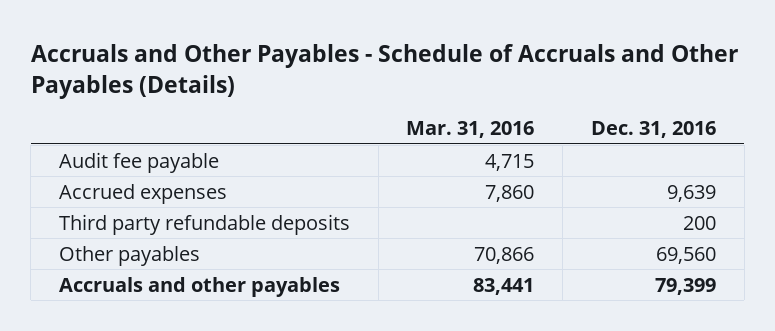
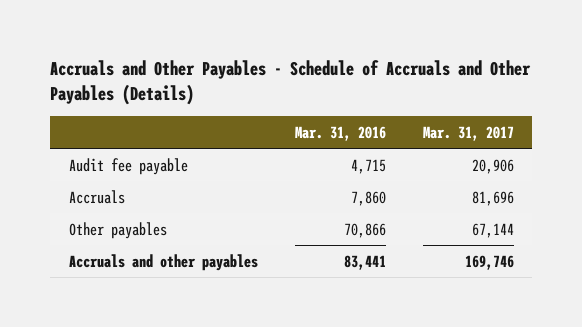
- | Mar. 31, 2016 | Dec. 31, 2016
+ | Mar. 31, 2016 | Mar. 31, 2017
- Accrued expenses | 7,860 | 9,639
- Third party refundable deposits | | 200
+ Accruals | 7,860 | 81,696

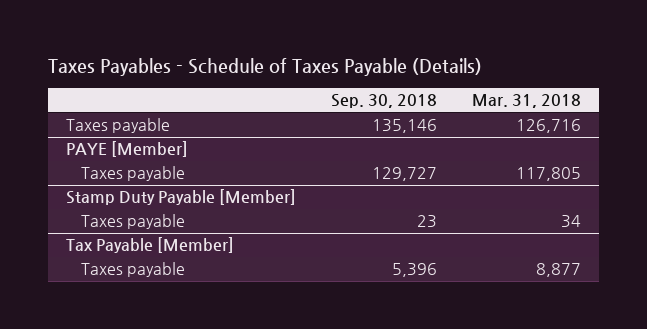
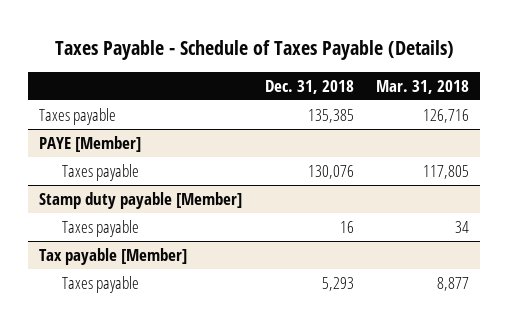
- Taxes Payables - Schedule of Taxes Payable (Details)
+ Taxes Payable - Schedule of Taxes Payable (Details)
- | Sep. 30, 2018 | Mar. 31, 2018
+ | Dec. 31, 2018 | Mar. 31, 2018
- Stamp Duty Payable [Member]
+ Stamp duty payable [Member]
- Tax Payable [Member]
+ Tax payable [Member]

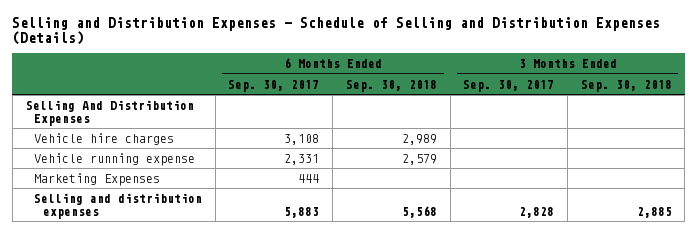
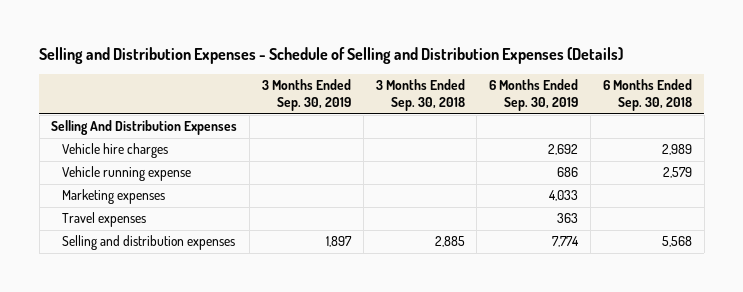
- | 6 Months Ended Sep. 30, 2017 | 6 Months Ended Sep. 30, 2018 | 3 Months Ended Sep. 30, 2017 | 3 Months Ended Sep. 30, 2018
+ | 3 Months Ended Sep. 30, 2019 | 3 Months Ended Sep. 30, 2018 | 6 Months Ended Sep. 30, 2019 | 6 Months Ended Sep. 30, 2018
- Marketing Expenses | 444 | | |
+ Marketing expenses | | | 4,033 |
+ Travel expenses | | | 363 |

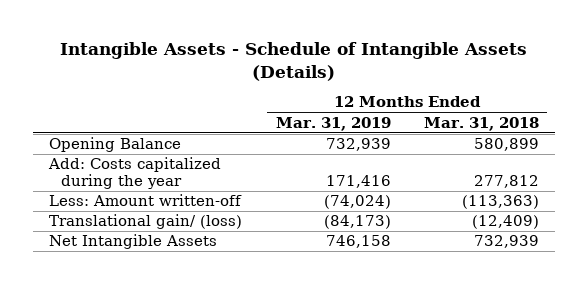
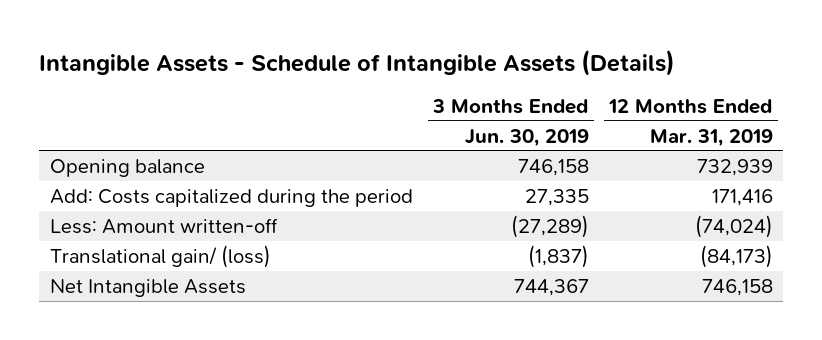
- | 12 Months Ended Mar. 31, 2019 | 12 Months Ended Mar. 31, 2018
+ | 3 Months Ended Jun. 30, 2019 | 12 Months Ended Mar. 31, 2019
- Opening Balance | 732,939 | 580,899
- Add: Costs capitalized during the year | 171,416 | 277,812
+ Opening balance | 746,158 | 732,939
+ Add: Costs capitalized during the period | 27,335 | 171,416

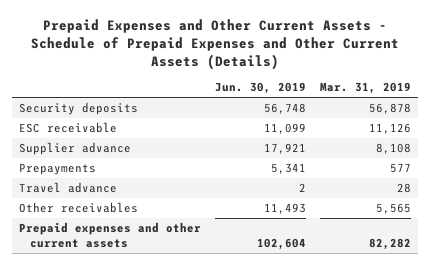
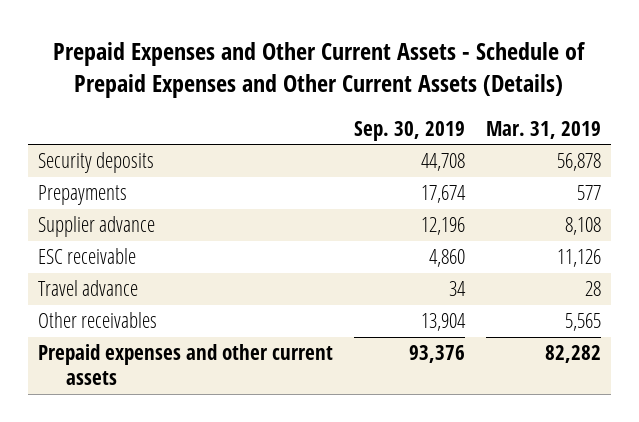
- | Jun. 30, 2019 | Mar. 31, 2019
+ | Sep. 30, 2019 | Mar. 31, 2019
moved down: Supplier advance | 12,196 | 8,108
moved down: ESC receivable | 4,860 | 11,126

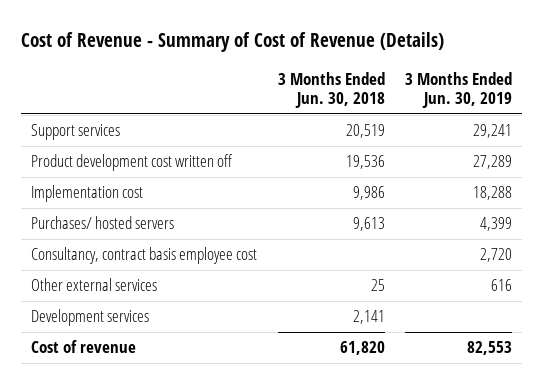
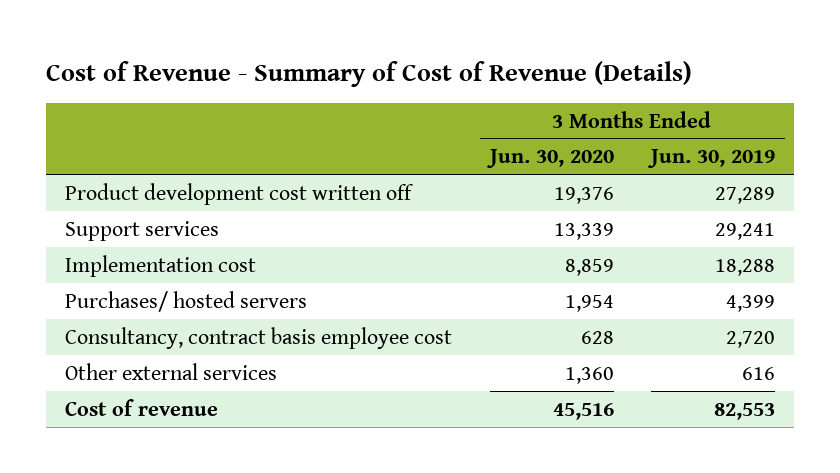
- | 3 Months Ended Jun. 30, 2018 | 3 Months Ended Jun. 30, 2019
+ | 3 Months Ended Jun. 30, 2020 | 3 Months Ended Jun. 30, 2019
moved down: Support services | 13,339 | 29,241
- Development services | 2,141 |

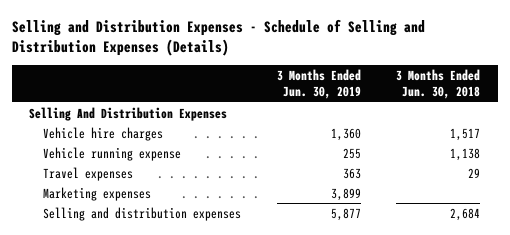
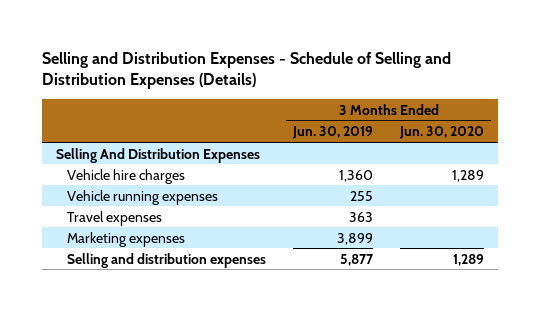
- | 3 Months Ended Jun. 30, 2019 | 3 Months Ended Jun. 30, 2018
+ | 3 Months Ended Jun. 30, 2019 | 3 Months Ended Jun. 30, 2020
- Vehicle running expense | 255 | 1,138
+ Vehicle running expenses | 255 |

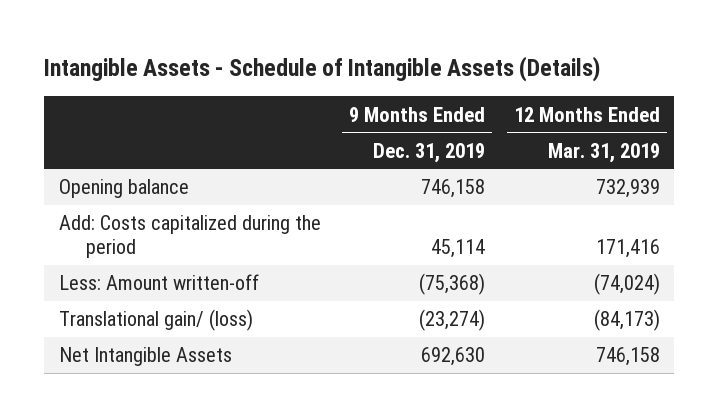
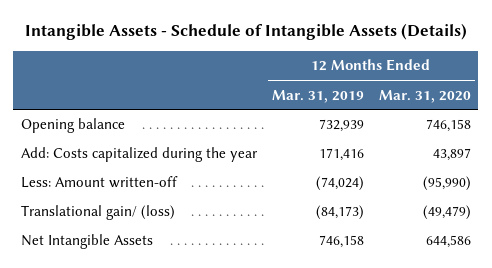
- | 9 Months Ended Dec. 31, 2019 | 12 Months Ended Mar. 31, 2019
+ | 12 Months Ended Mar. 31, 2019 | 12 Months Ended Mar. 31, 2020
- Add: Costs capitalized during the period | 45,114 | 171,416
+ Add: Costs capitalized during the year | 171,416 | 43,897

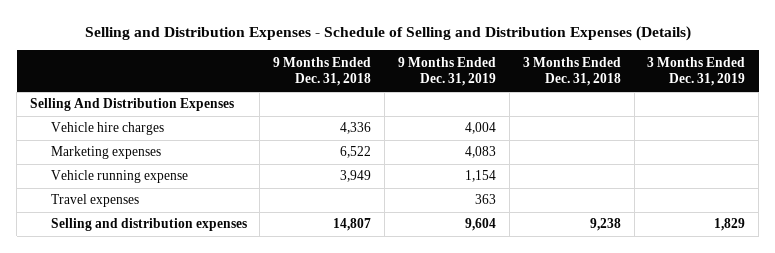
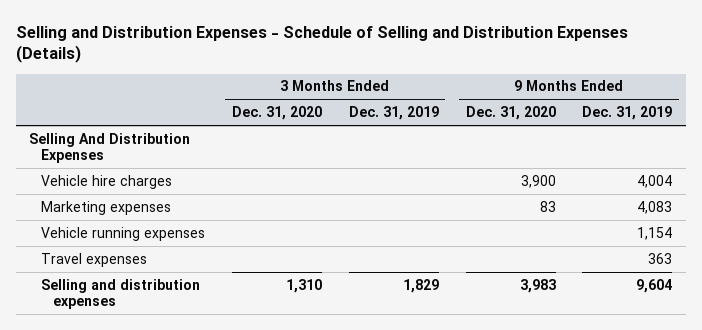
- | 9 Months Ended Dec. 31, 2018 | 9 Months Ended Dec. 31, 2019 | 3 Months Ended Dec. 31, 2018 | 3 Months Ended Dec. 31, 2019
+ | 3 Months Ended Dec. 31, 2020 | 3 Months Ended Dec. 31, 2019 | 9 Months Ended Dec. 31, 2020 | 9 Months Ended Dec. 31, 2019
- Vehicle running expense | 3,949 | 1,154 | |
+ Vehicle running expenses | | | | 1,154

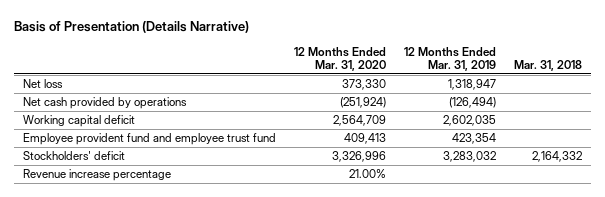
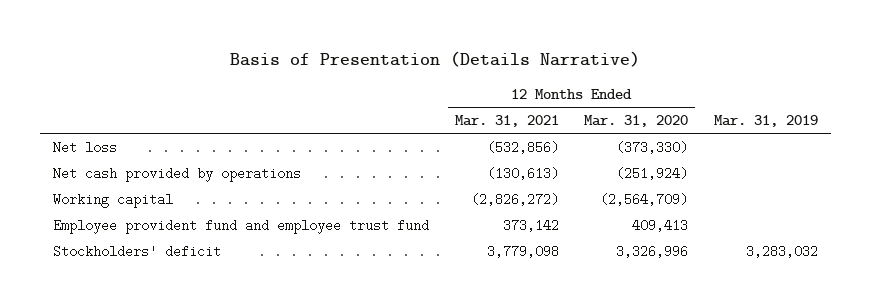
- | 12 Months Ended Mar. 31, 2020 | 12 Months Ended Mar. 31, 2019 | Mar. 31, 2018
+ | 12 Months Ended Mar. 31, 2021 | 12 Months Ended Mar. 31, 2020 | Mar. 31, 2019
- Net loss | 373,330 | 1,318,947 |
+ Net loss | (532,856) | (373,330) |
- Working capital deficit | 2,564,709 | 2,602,035 |
+ Working capital | (2,826,272) | (2,564,709) |
- Revenue increase percentage | 21.00% | |

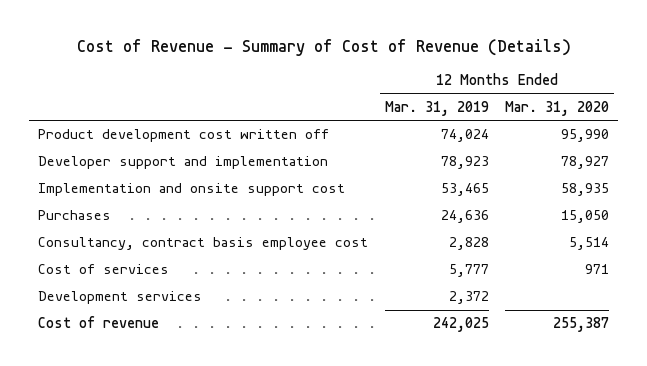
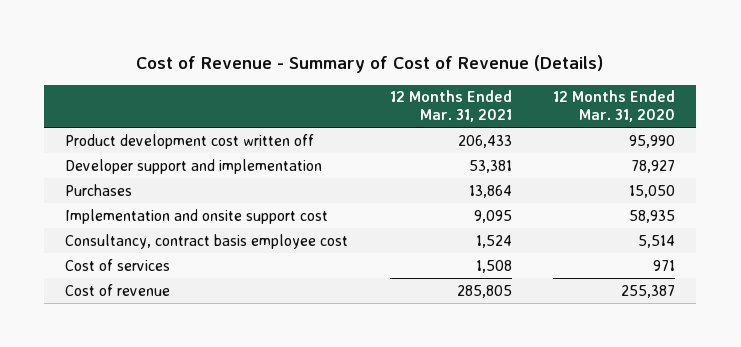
- | 12 Months Ended Mar. 31, 2019 | 12 Months Ended Mar. 31, 2020
+ | 12 Months Ended Mar. 31, 2021 | 12 Months Ended Mar. 31, 2020
moved down: Implementation and onsite support cost | 9,095 | 58,935
- Development services | 2,372 |

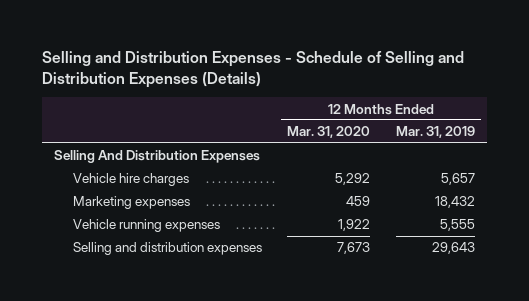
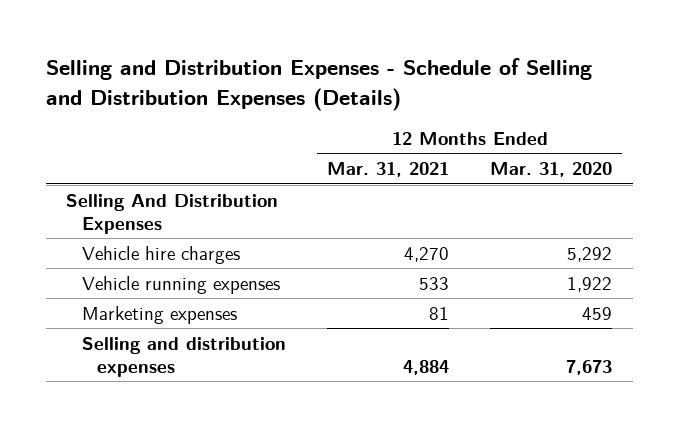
- | 12 Months Ended Mar. 31, 2020 | 12 Months Ended Mar. 31, 2019
+ | 12 Months Ended Mar. 31, 2021 | 12 Months Ended Mar. 31, 2020
moved down: Marketing expenses | 81 | 459

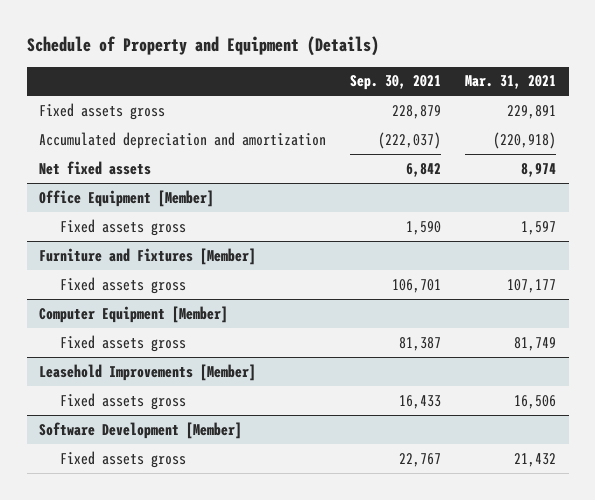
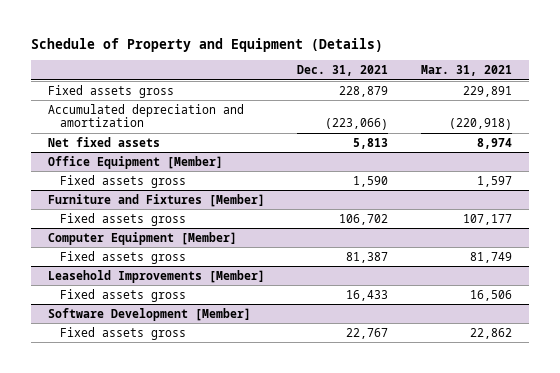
- | Sep. 30, 2021 | Mar. 31, 2021
+ | Dec. 31, 2021 | Mar. 31, 2021
@ Software Development [Member]
- Fixed assets gross | 22,767 | 21,432
+ Fixed assets gross | 22,767 | 22,862

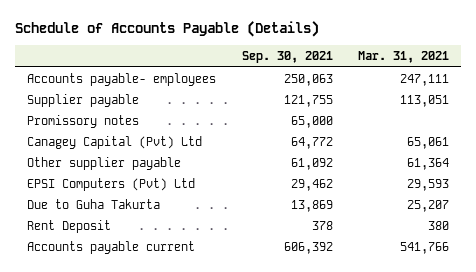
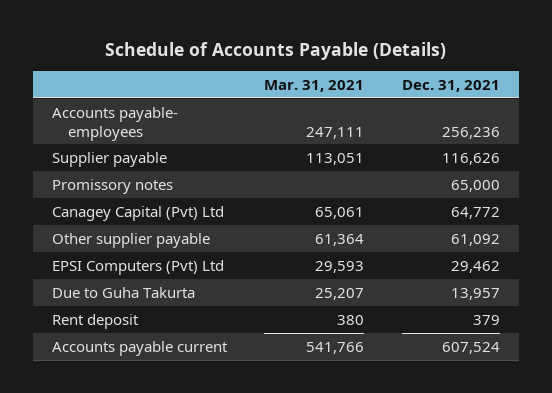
- | Sep. 30, 2021 | Mar. 31, 2021
+ | Mar. 31, 2021 | Dec. 31, 2021
- Rent Deposit | 378 | 380
+ Rent deposit | 380 | 379

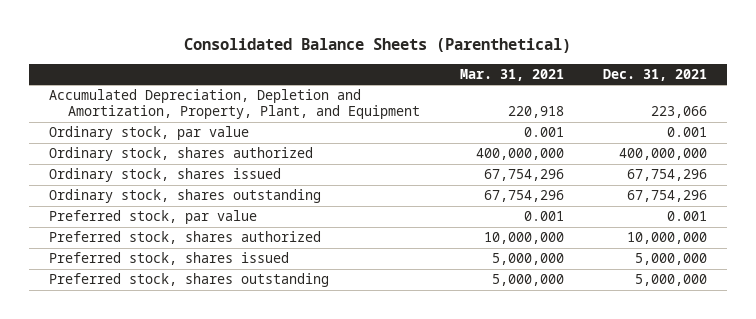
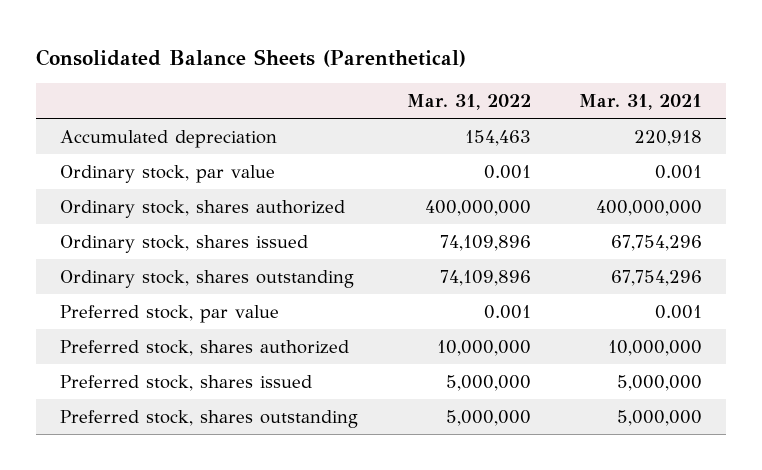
- | Mar. 31, 2021 | Dec. 31, 2021
+ | Mar. 31, 2022 | Mar. 31, 2021
- Accumulated Depreciation, Depletion and Amortization, Property, Plant, and Equipment | 220,918 | 223,066
+ Accumulated depreciation | 154,463 | 220,918

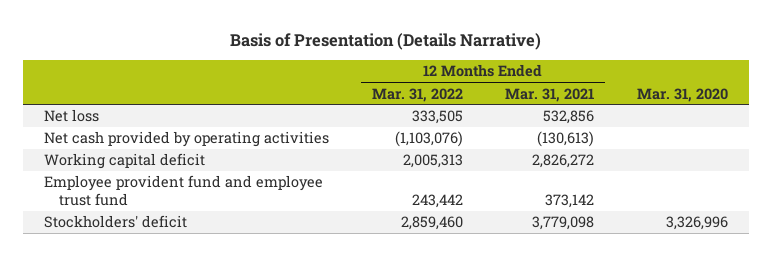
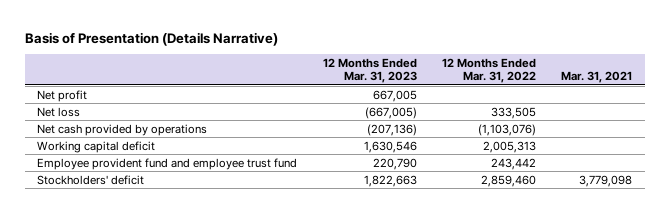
- | 12 Months Ended Mar. 31, 2022 | 12 Months Ended Mar. 31, 2021 | Mar. 31, 2020
+ | 12 Months Ended Mar. 31, 2023 | 12 Months Ended Mar. 31, 2022 | Mar. 31, 2021
+ Net profit | 667,005 | |
- Net cash provided by operating activities | (1,103,076) | (130,613) |
+ Net cash provided by operations | (207,136) | (1,103,076) |

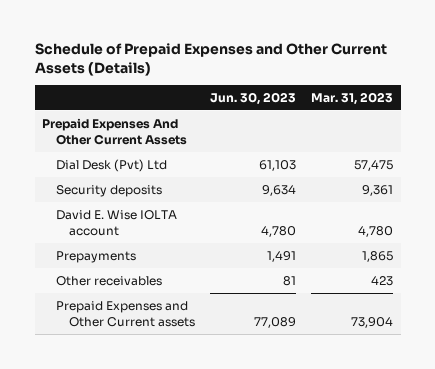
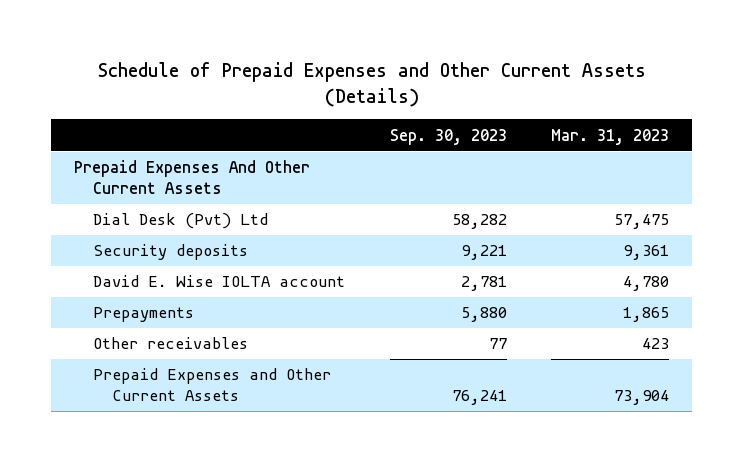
- | Jun. 30, 2023 | Mar. 31, 2023
+ | Sep. 30, 2023 | Mar. 31, 2023
- Prepaid Expenses and Other Current assets | 77,089 | 73,904
+ Prepaid Expenses and Other Current Assets | 76,241 | 73,904

